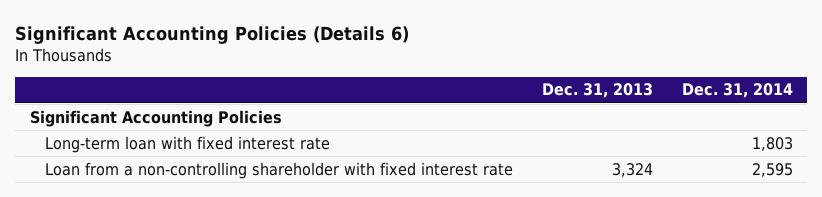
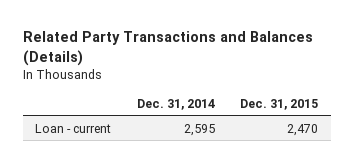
- Significant Accounting Policies (Details 6)
+ Related Party Transactions and Balances (Details)
- | Dec. 31, 2013 | Dec. 31, 2014
+ | Dec. 31, 2014 | Dec. 31, 2015
- Significant Accounting Policies
- Long-term loan with fixed interest rate | | 1,803
- Loan from a non-controlling shareholder with fixed interest rate | 3,324 | 2,595
+ Loan - current | 2,595 | 2,470

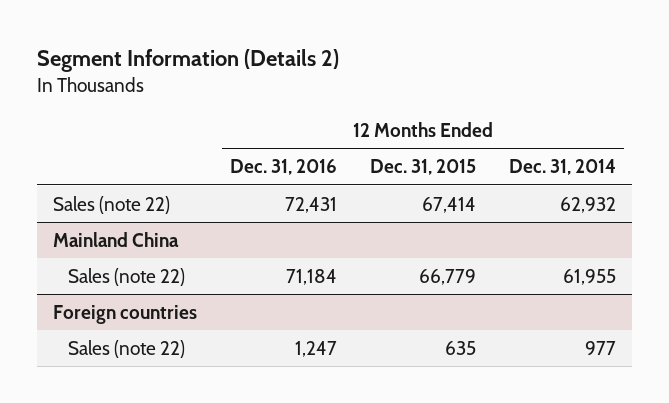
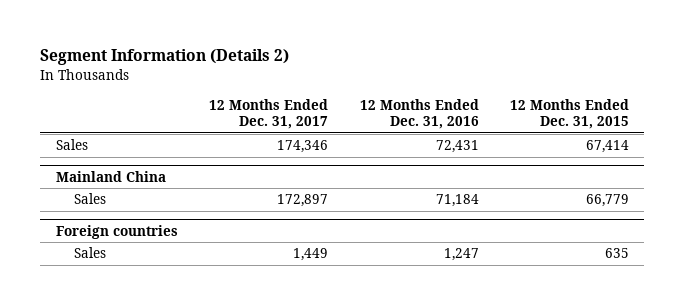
- | 12 Months Ended Dec. 31, 2016 | 12 Months Ended Dec. 31, 2015 | 12 Months Ended Dec. 31, 2014
+ | 12 Months Ended Dec. 31, 2017 | 12 Months Ended Dec. 31, 2016 | 12 Months Ended Dec. 31, 2015
- Sales (note 22) | 72,431 | 67,414 | 62,932
+ Sales | 174,346 | 72,431 | 67,414
@ Mainland China
- Sales (note 22) | 71,184 | 66,779 | 61,955
+ Sales | 172,897 | 71,184 | 66,779
@ Foreign countries
- Sales (note 22) | 1,247 | 635 | 977
+ Sales | 1,449 | 1,247 | 635

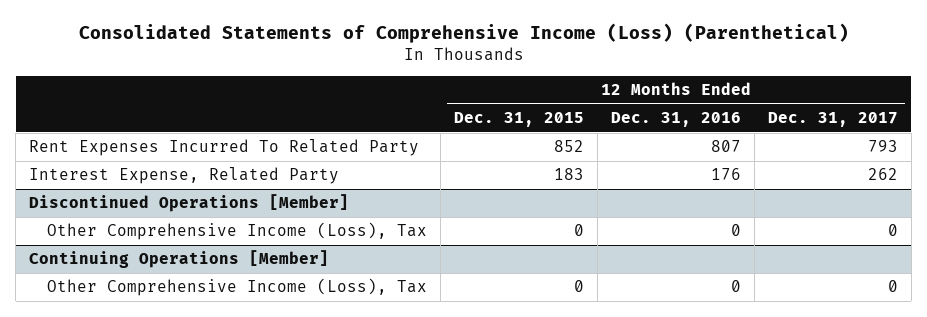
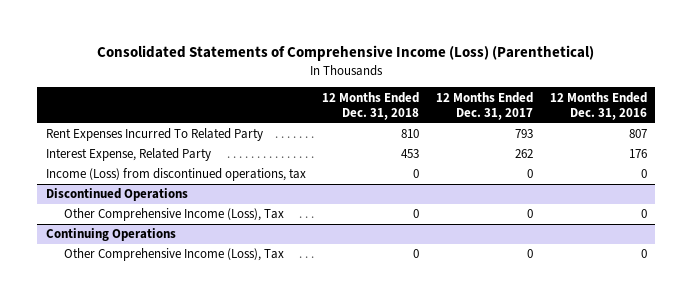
- | 12 Months Ended Dec. 31, 2015 | 12 Months Ended Dec. 31, 2016 | 12 Months Ended Dec. 31, 2017
+ | 12 Months Ended Dec. 31, 2018 | 12 Months Ended Dec. 31, 2017 | 12 Months Ended Dec. 31, 2016
- Discontinued Operations [Member]
+ Income (Loss) from discontinued operations, tax | 0 | 0 | 0
+ Discontinued Operations
- Continuing Operations [Member]
+ Continuing Operations

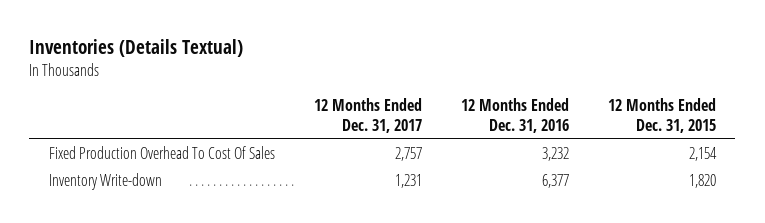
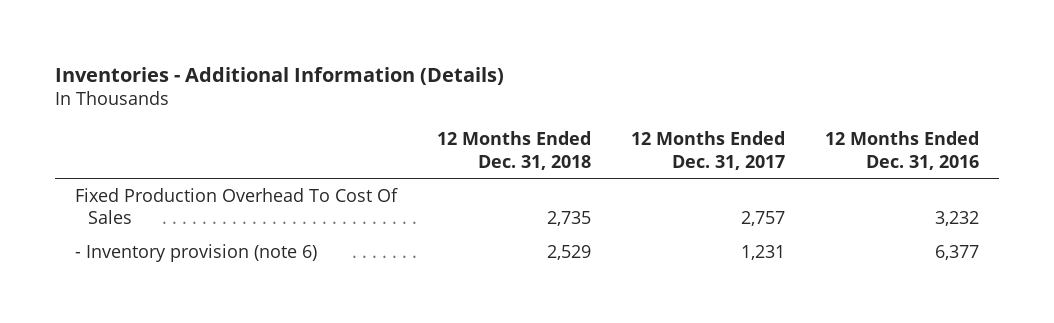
- Inventories (Details Textual)
+ Inventories - Additional Information (Details)
- | 12 Months Ended Dec. 31, 2017 | 12 Months Ended Dec. 31, 2016 | 12 Months Ended Dec. 31, 2015
+ | 12 Months Ended Dec. 31, 2018 | 12 Months Ended Dec. 31, 2017 | 12 Months Ended Dec. 31, 2016
- Inventory Write-down | 1,231 | 6,377 | 1,820
+ - Inventory provision (note 6) | 2,529 | 1,231 | 6,377

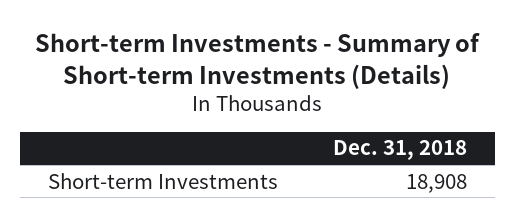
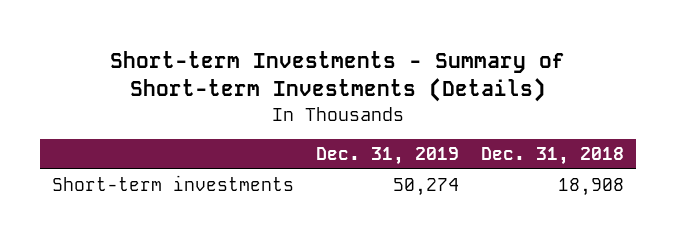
- | Dec. 31, 2018
+ | Dec. 31, 2019 | Dec. 31, 2018
- Short-term Investments | 18,908
+ Short-term investments | 50,274 | 18,908

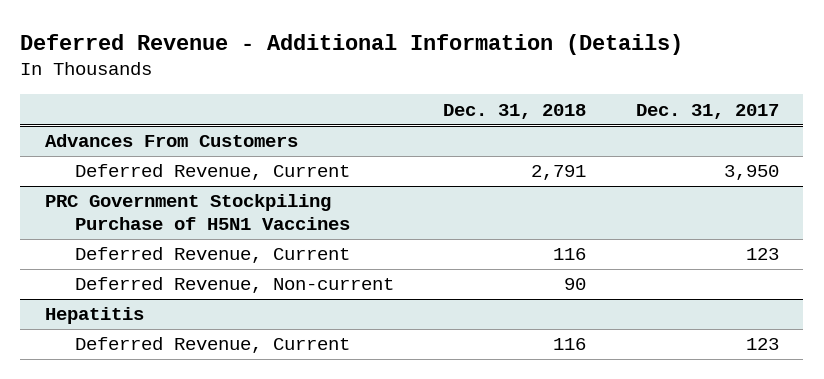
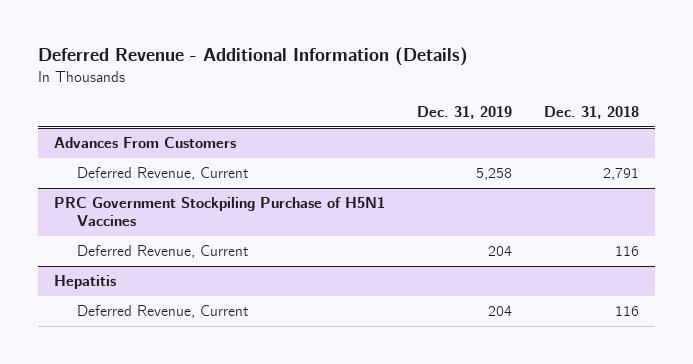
- | Dec. 31, 2018 | Dec. 31, 2017
+ | Dec. 31, 2019 | Dec. 31, 2018
@ PRC Government Stockpiling Purchase of H5N1 Vaccines
- Deferred Revenue, Non-current | 90 |

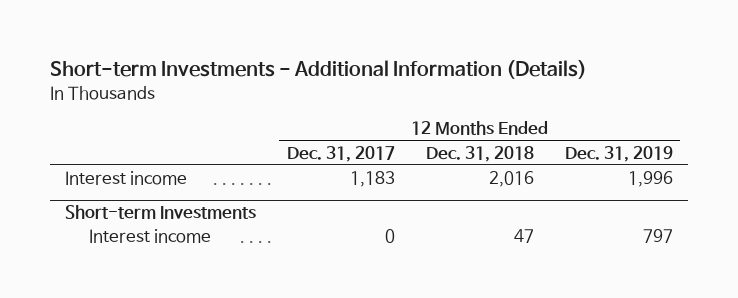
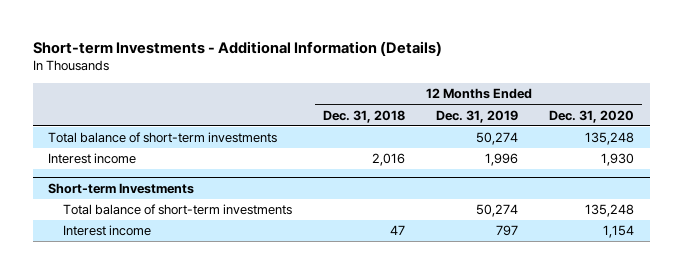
- | 12 Months Ended Dec. 31, 2017 | 12 Months Ended Dec. 31, 2018 | 12 Months Ended Dec. 31, 2019
+ | 12 Months Ended Dec. 31, 2018 | 12 Months Ended Dec. 31, 2019 | 12 Months Ended Dec. 31, 2020
+ Total balance of short-term investments | | 50,274 | 135,248
@ Short-term Investments
+ Total balance of short-term investments | | 50,274 | 135,248

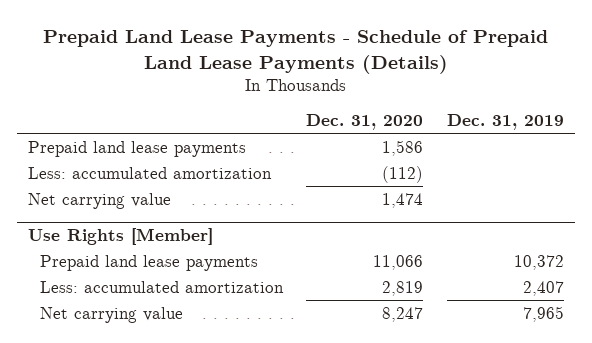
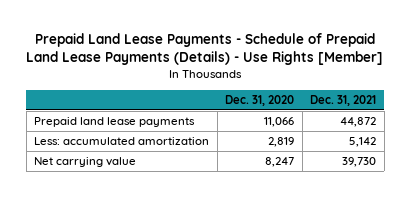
- Prepaid Land Lease Payments - Schedule of Prepaid Land Lease Payments (Details)
+ Prepaid Land Lease Payments - Schedule of Prepaid Land Lease Payments (Details) - Use Rights [Member]
- | Dec. 31, 2020 | Dec. 31, 2019
+ | Dec. 31, 2020 | Dec. 31, 2021
- Prepaid land lease payments | 1,586 |
- Less: accumulated amortization | (112) |
- Net carrying value | 1,474 |
- Use Rights [Member]

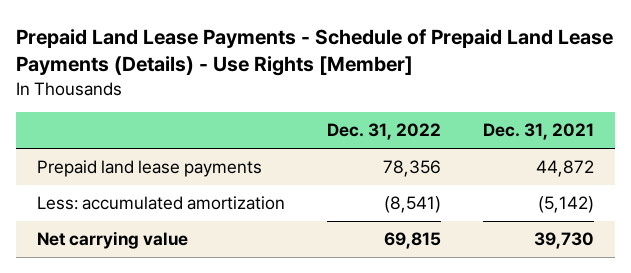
- | Dec. 31, 2020 | Dec. 31, 2021
+ | Dec. 31, 2022 | Dec. 31, 2021
- Less: accumulated amortization | 2,819 | 5,142
+ Less: accumulated amortization | (8,541) | (5,142)

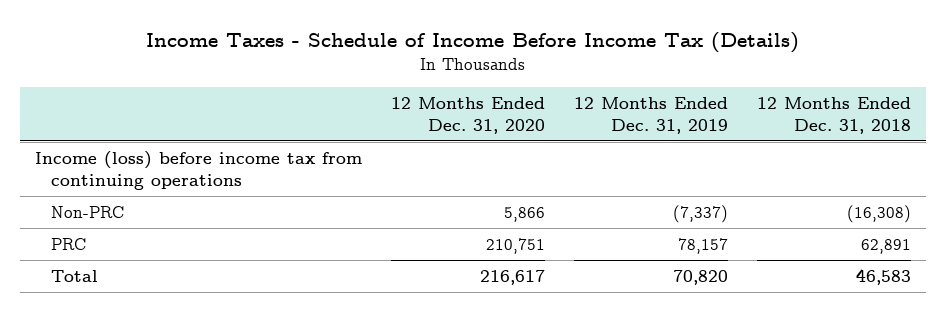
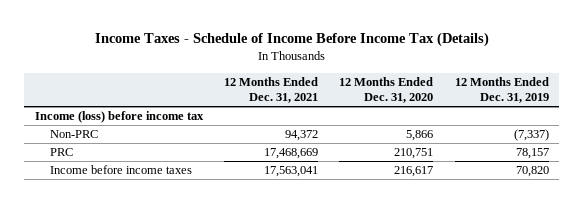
- | 12 Months Ended Dec. 31, 2020 | 12 Months Ended Dec. 31, 2019 | 12 Months Ended Dec. 31, 2018
+ | 12 Months Ended Dec. 31, 2021 | 12 Months Ended Dec. 31, 2020 | 12 Months Ended Dec. 31, 2019
- Income (loss) before income tax from continuing operations
+ Income (loss) before income tax
- Total | 216,617 | 70,820 | 46,583
+ Income before income taxes | 17,563,041 | 216,617 | 70,820

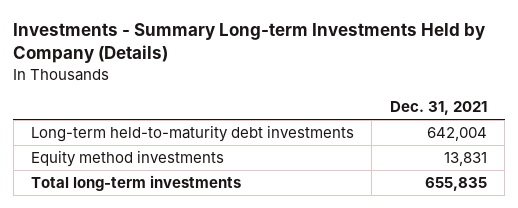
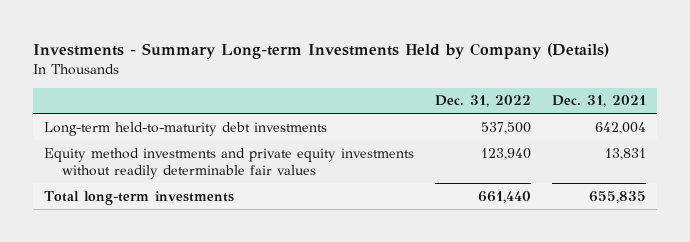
- | Dec. 31, 2021
+ | Dec. 31, 2022 | Dec. 31, 2021
- Equity method investments | 13,831
+ Equity method investments and private equity investments without readily determinable fair values | 123,940 | 13,831

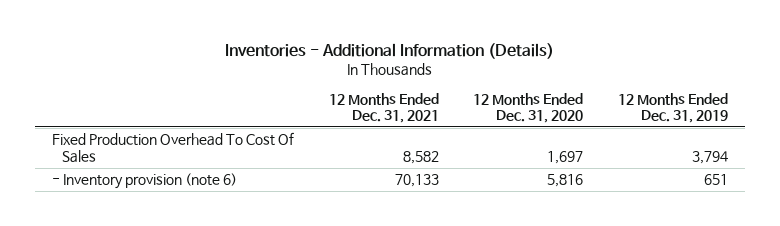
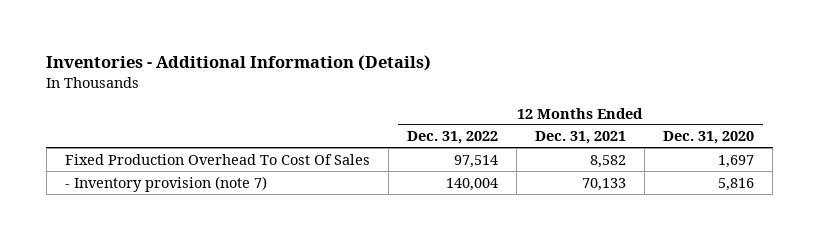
- | 12 Months Ended Dec. 31, 2021 | 12 Months Ended Dec. 31, 2020 | 12 Months Ended Dec. 31, 2019
+ | 12 Months Ended Dec. 31, 2022 | 12 Months Ended Dec. 31, 2021 | 12 Months Ended Dec. 31, 2020
- - Inventory provision (note 6) | 70,133 | 5,816 | 651
+ - Inventory provision (note 7) | 140,004 | 70,133 | 5,816

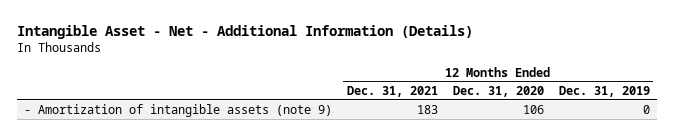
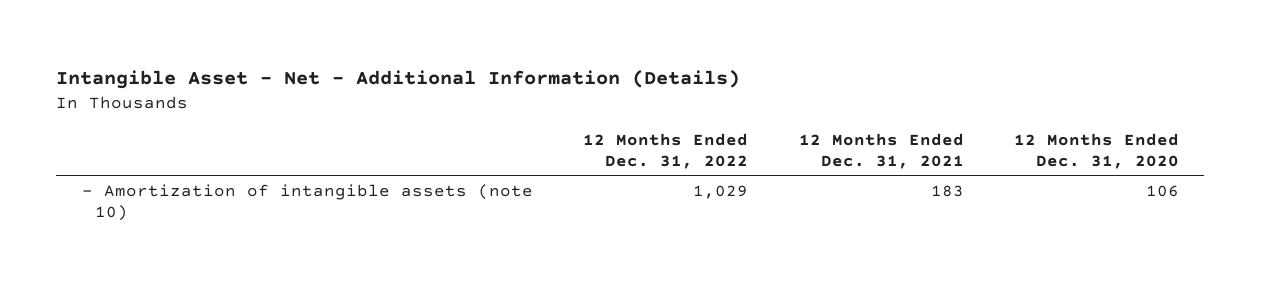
- | 12 Months Ended Dec. 31, 2021 | 12 Months Ended Dec. 31, 2020 | 12 Months Ended Dec. 31, 2019
+ | 12 Months Ended Dec. 31, 2022 | 12 Months Ended Dec. 31, 2021 | 12 Months Ended Dec. 31, 2020
- - Amortization of intangible assets (note 9) | 183 | 106 | 0
+ - Amortization of intangible assets (note 10) | 1,029 | 183 | 106

